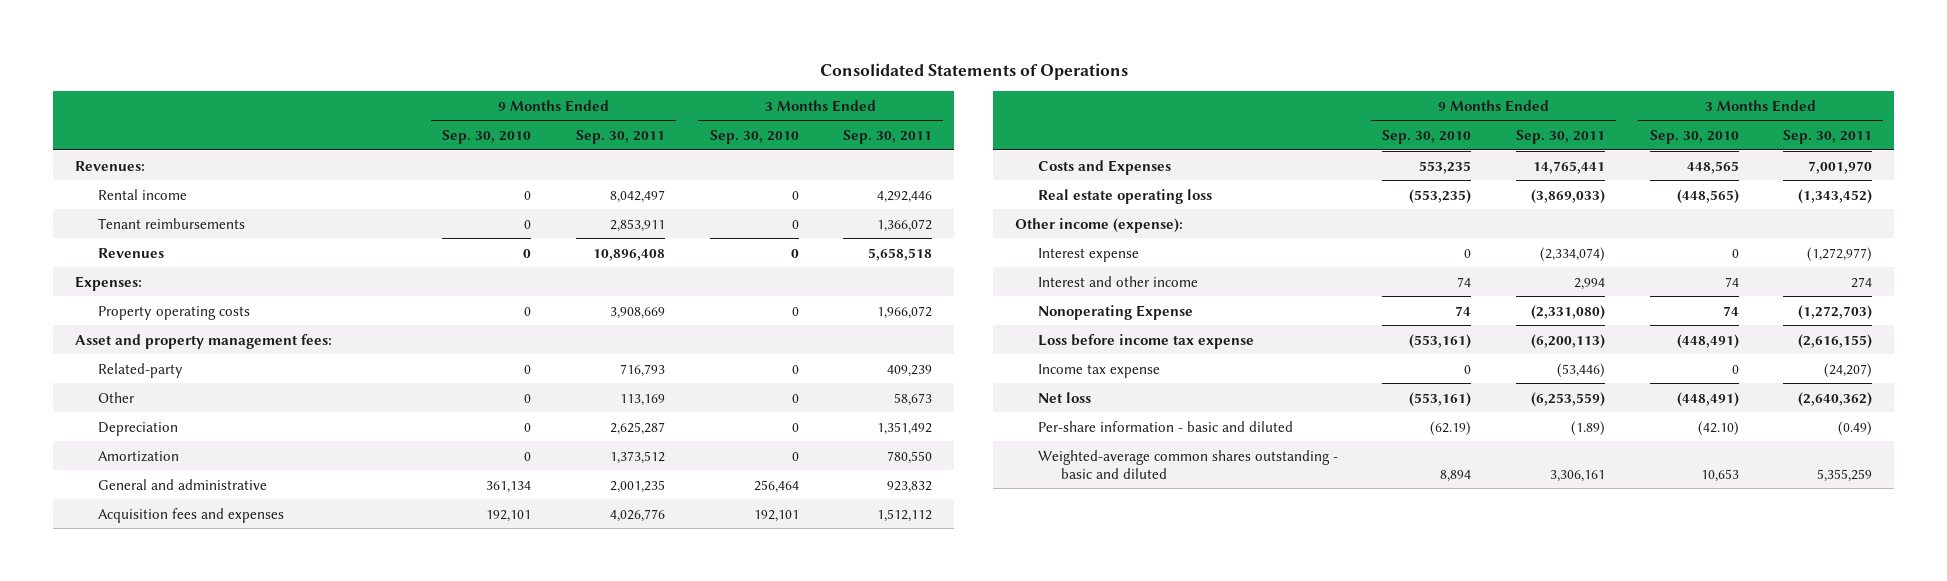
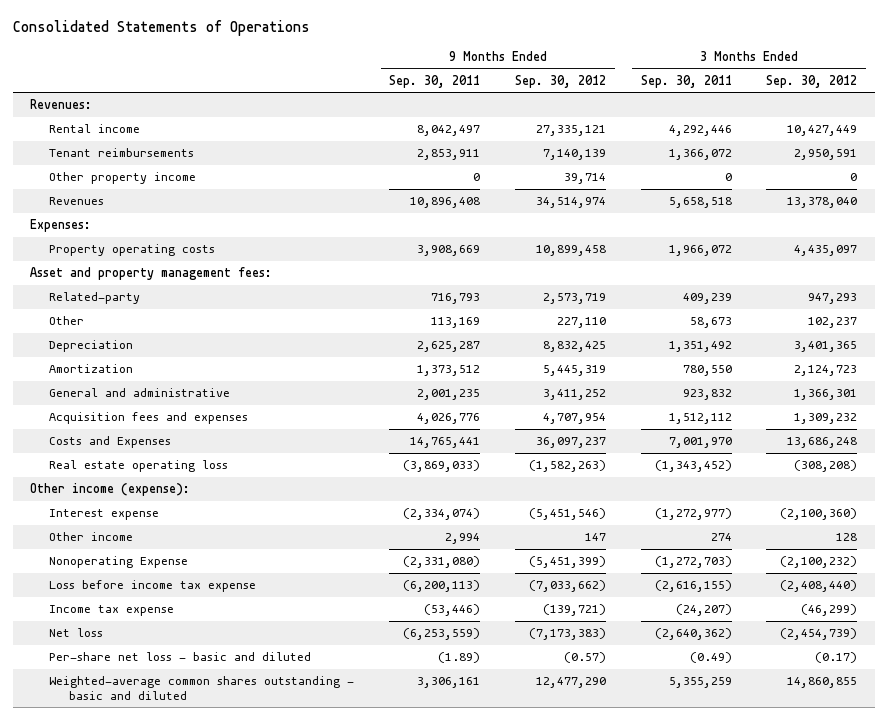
- | 9 Months Ended Sep. 30, 2010 | 9 Months Ended Sep. 30, 2011 | 3 Months Ended Sep. 30, 2010 | 3 Months Ended Sep. 30, 2011
+ | 9 Months Ended Sep. 30, 2011 | 9 Months Ended Sep. 30, 2012 | 3 Months Ended Sep. 30, 2011 | 3 Months Ended Sep. 30, 2012
+ Other property income | 0 | 39,714 | 0 | 0
- Interest and other income | 74 | 2,994 | 74 | 274
+ Other income | 2,994 | 147 | 274 | 128
- Per-share information - basic and diluted | (62.19) | (1.89) | (42.10) | (0.49)
+ Per-share net loss - basic and diluted | (1.89) | (0.57) | (0.49) | (0.17)

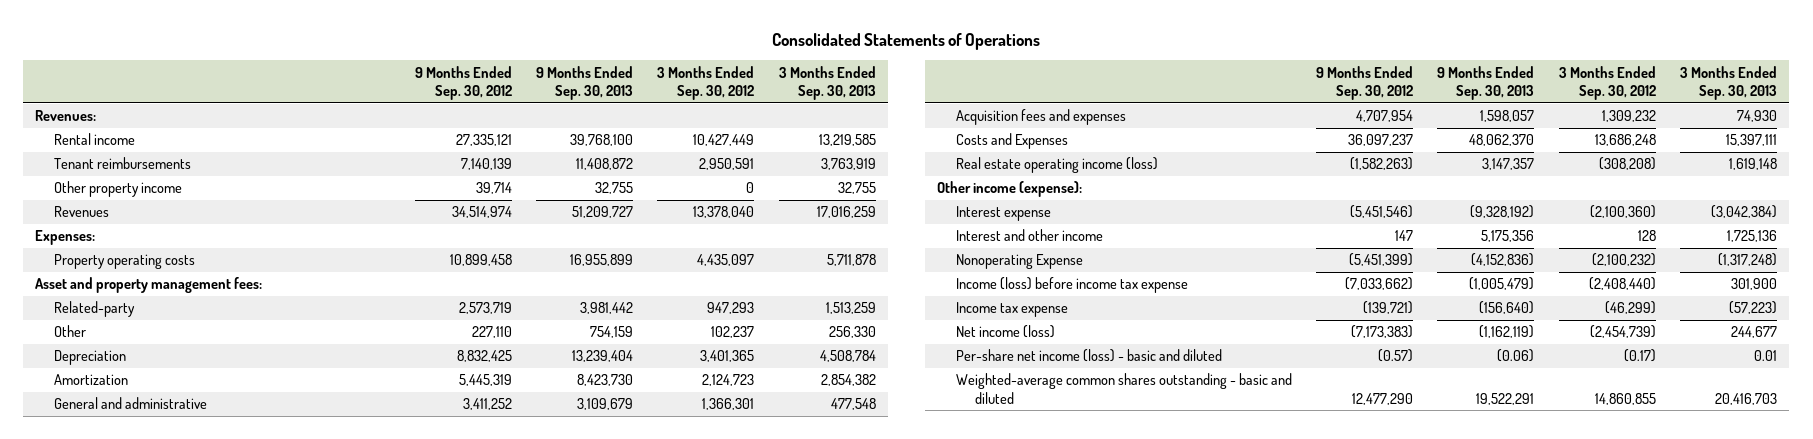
- | 9 Months Ended Sep. 30, 2011 | 9 Months Ended Sep. 30, 2012 | 3 Months Ended Sep. 30, 2011 | 3 Months Ended Sep. 30, 2012
+ | 9 Months Ended Sep. 30, 2012 | 9 Months Ended Sep. 30, 2013 | 3 Months Ended Sep. 30, 2012 | 3 Months Ended Sep. 30, 2013
- Real estate operating loss | (3,869,033) | (1,582,263) | (1,343,452) | (308,208)
+ Real estate operating income (loss) | (1,582,263) | 3,147,357 | (308,208) | 1,619,148
- Other income | 2,994 | 147 | 274 | 128
+ Interest and other income | 147 | 5,175,356 | 128 | 1,725,136
- Loss before income tax expense | (6,200,113) | (7,033,662) | (2,616,155) | (2,408,440)
+ Income (loss) before income tax expense | (7,033,662) | (1,005,479) | (2,408,440) | 301,900
- Net loss | (6,253,559) | (7,173,383) | (2,640,362) | (2,454,739)
- Per-share net loss - basic and diluted | (1.89) | (0.57) | (0.49) | (0.17)
+ Net income (loss) | (7,173,383) | (1,162,119) | (2,454,739) | 244,677
+ Per-share net income (loss) - basic and diluted | (0.57) | (0.06) | (0.17) | 0.01

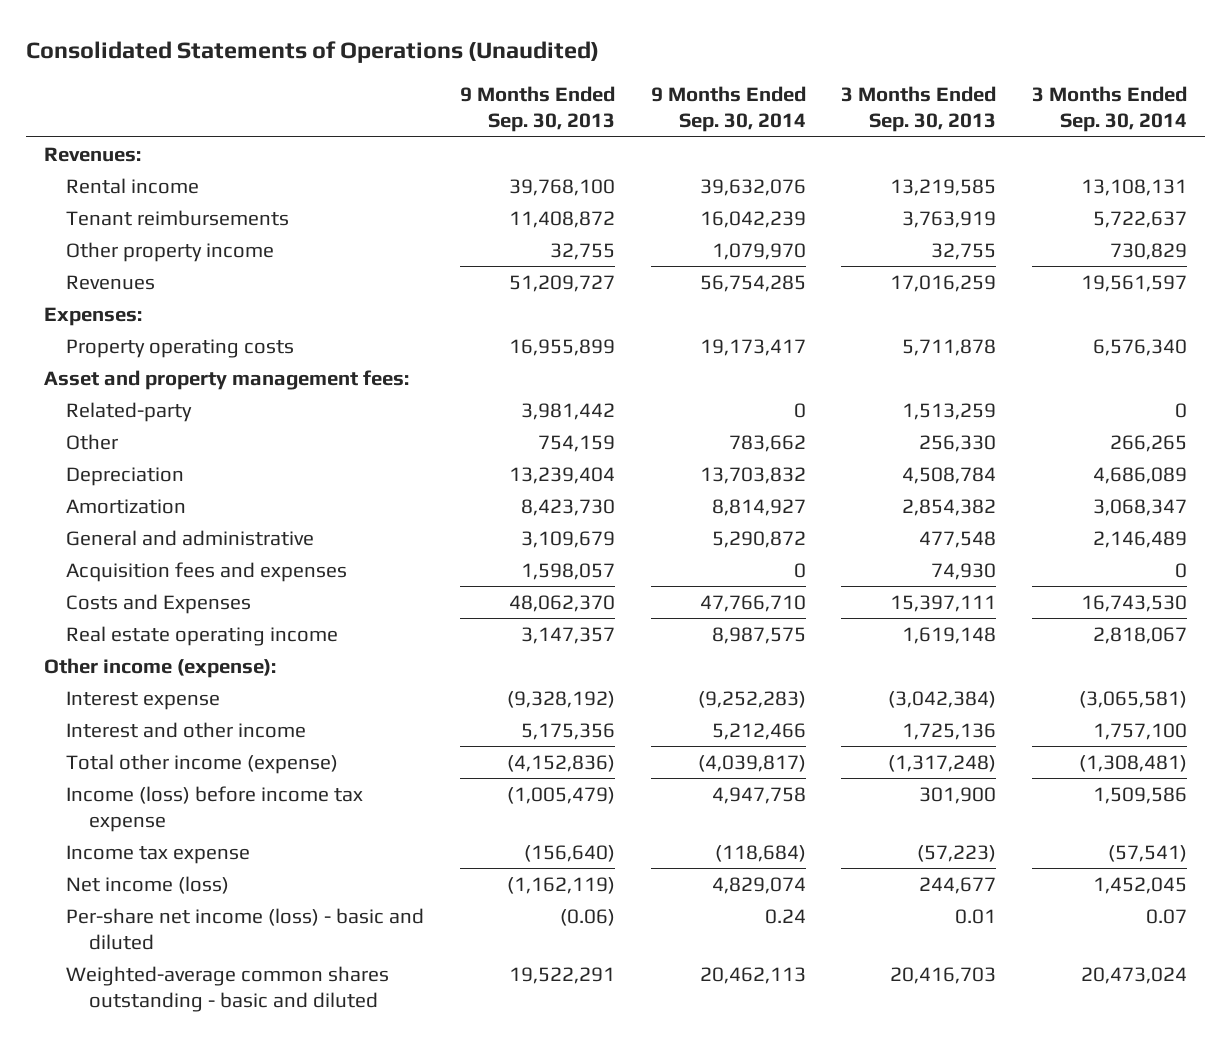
- Consolidated Statements of Operations
+ Consolidated Statements of Operations (Unaudited)
- | 9 Months Ended Sep. 30, 2012 | 9 Months Ended Sep. 30, 2013 | 3 Months Ended Sep. 30, 2012 | 3 Months Ended Sep. 30, 2013
+ | 9 Months Ended Sep. 30, 2013 | 9 Months Ended Sep. 30, 2014 | 3 Months Ended Sep. 30, 2013 | 3 Months Ended Sep. 30, 2014
- Real estate operating income (loss) | (1,582,263) | 3,147,357 | (308,208) | 1,619,148
+ Real estate operating income | 3,147,357 | 8,987,575 | 1,619,148 | 2,818,067
- Nonoperating Expense | (5,451,399) | (4,152,836) | (2,100,232) | (1,317,248)
+ Total other income (expense) | (4,152,836) | (4,039,817) | (1,317,248) | (1,308,481)

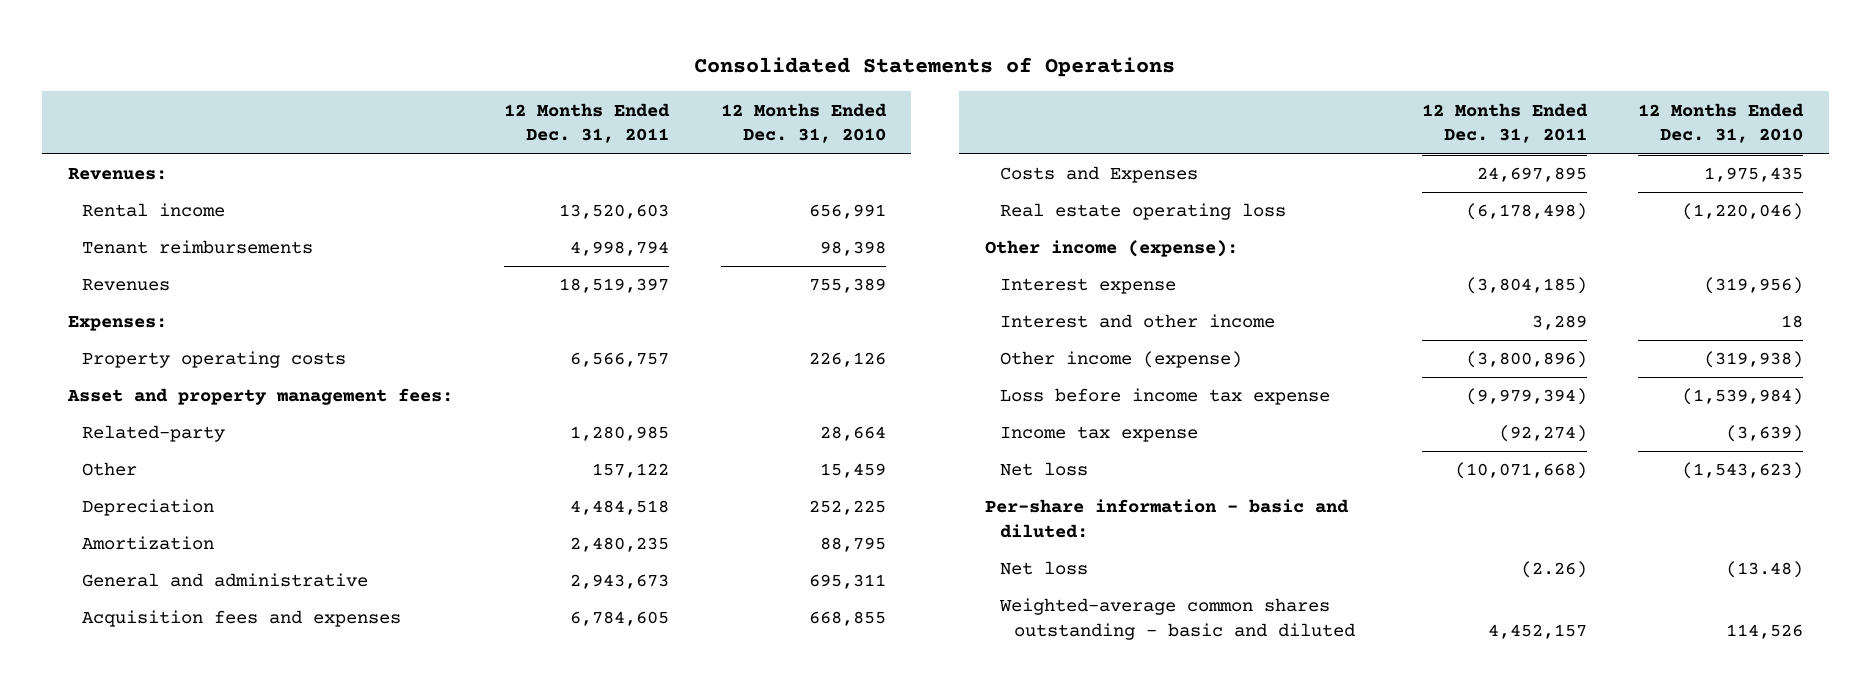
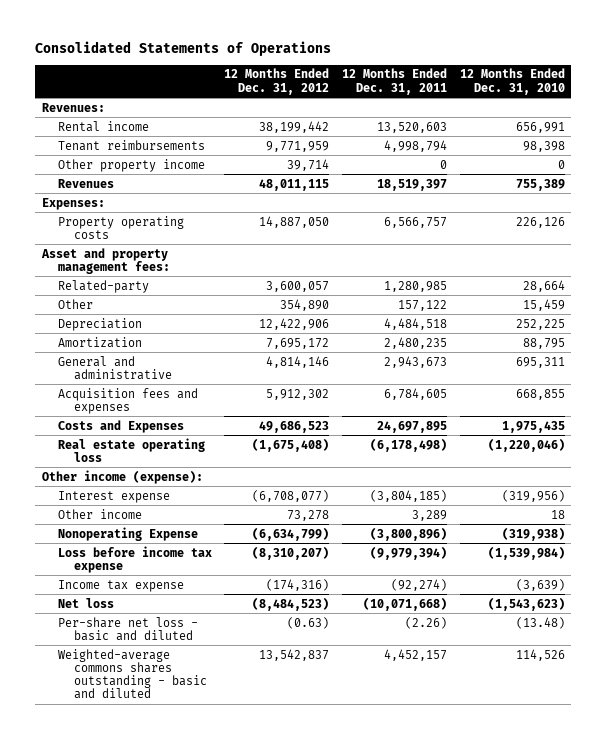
- | 12 Months Ended Dec. 31, 2011 | 12 Months Ended Dec. 31, 2010
+ | 12 Months Ended Dec. 31, 2012 | 12 Months Ended Dec. 31, 2011 | 12 Months Ended Dec. 31, 2010
+ Other property income | 39,714 | 0 | 0
- Interest and other income | 3,289 | 18
- Other income (expense) | (3,800,896) | (319,938)
+ Other income | 73,278 | 3,289 | 18
+ Nonoperating Expense | (6,634,799) | (3,800,896) | (319,938)
- Per-share information - basic and diluted:
- Net loss | (2.26) | (13.48)
- Weighted-average common shares outstanding - basic and diluted | 4,452,157 | 114,526
+ Per-share net loss - basic and diluted | (0.63) | (2.26) | (13.48)
+ Weighted-average commons shares outstanding - basic and diluted | 13,542,837 | 4,452,157 | 114,526

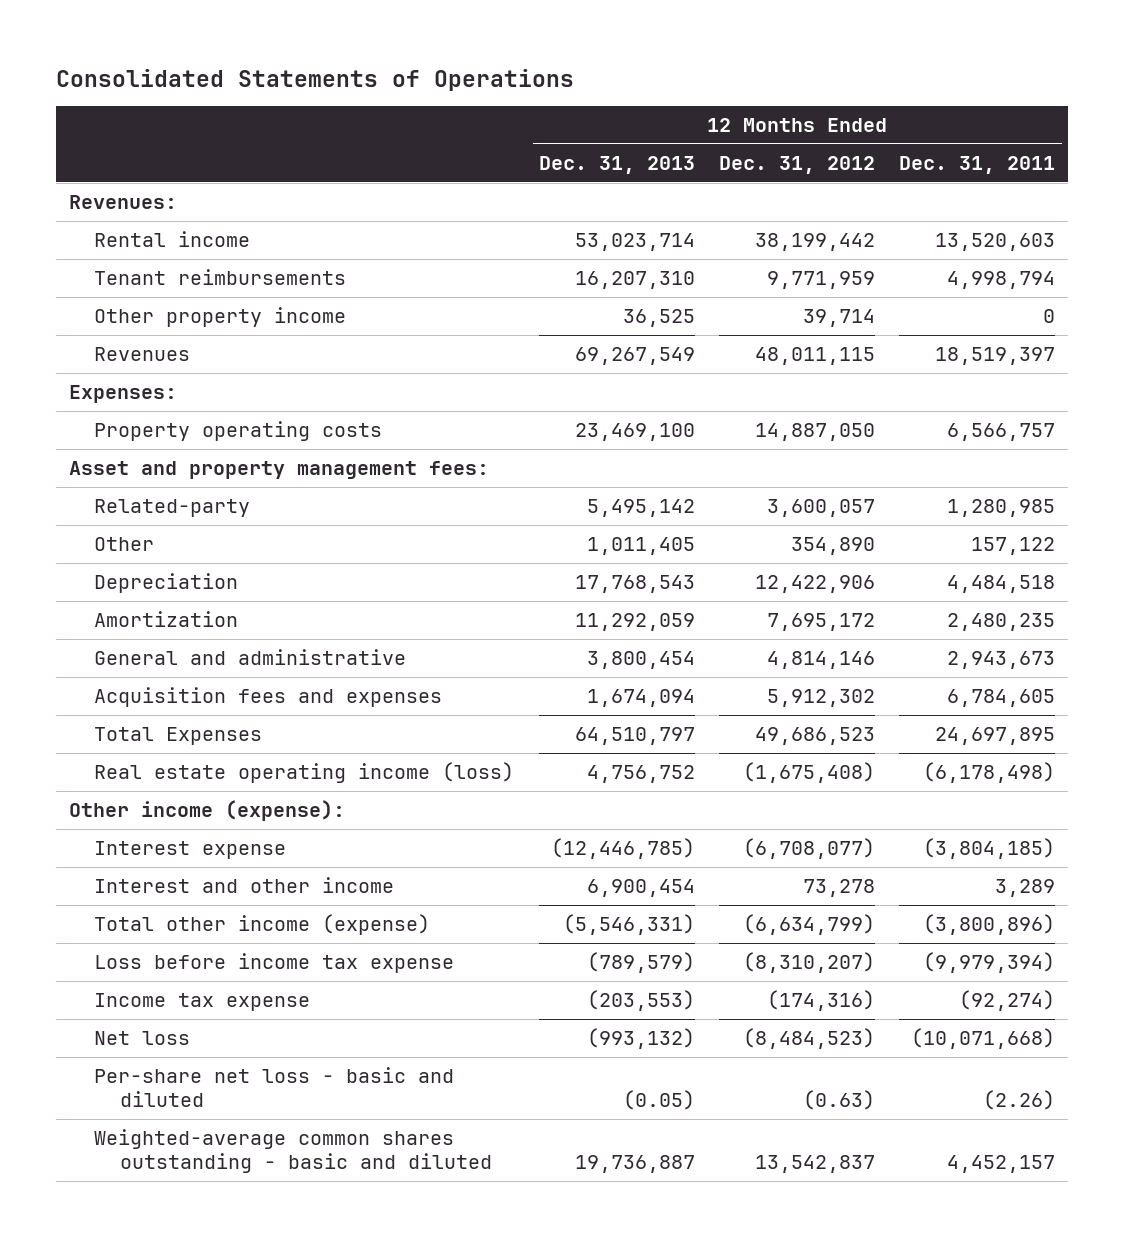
- | 12 Months Ended Dec. 31, 2012 | 12 Months Ended Dec. 31, 2011 | 12 Months Ended Dec. 31, 2010
+ | 12 Months Ended Dec. 31, 2013 | 12 Months Ended Dec. 31, 2012 | 12 Months Ended Dec. 31, 2011
- Costs and Expenses | 49,686,523 | 24,697,895 | 1,975,435
- Real estate operating loss | (1,675,408) | (6,178,498) | (1,220,046)
+ Total Expenses | 64,510,797 | 49,686,523 | 24,697,895
+ Real estate operating income (loss) | 4,756,752 | (1,675,408) | (6,178,498)
- Other income | 73,278 | 3,289 | 18
- Nonoperating Expense | (6,634,799) | (3,800,896) | (319,938)
+ Interest and other income | 6,900,454 | 73,278 | 3,289
+ Total other income (expense) | (5,546,331) | (6,634,799) | (3,800,896)
- Weighted-average commons shares outstanding - basic and diluted | 13,542,837 | 4,452,157 | 114,526
+ Weighted-average common shares outstanding - basic and diluted | 19,736,887 | 13,542,837 | 4,452,157

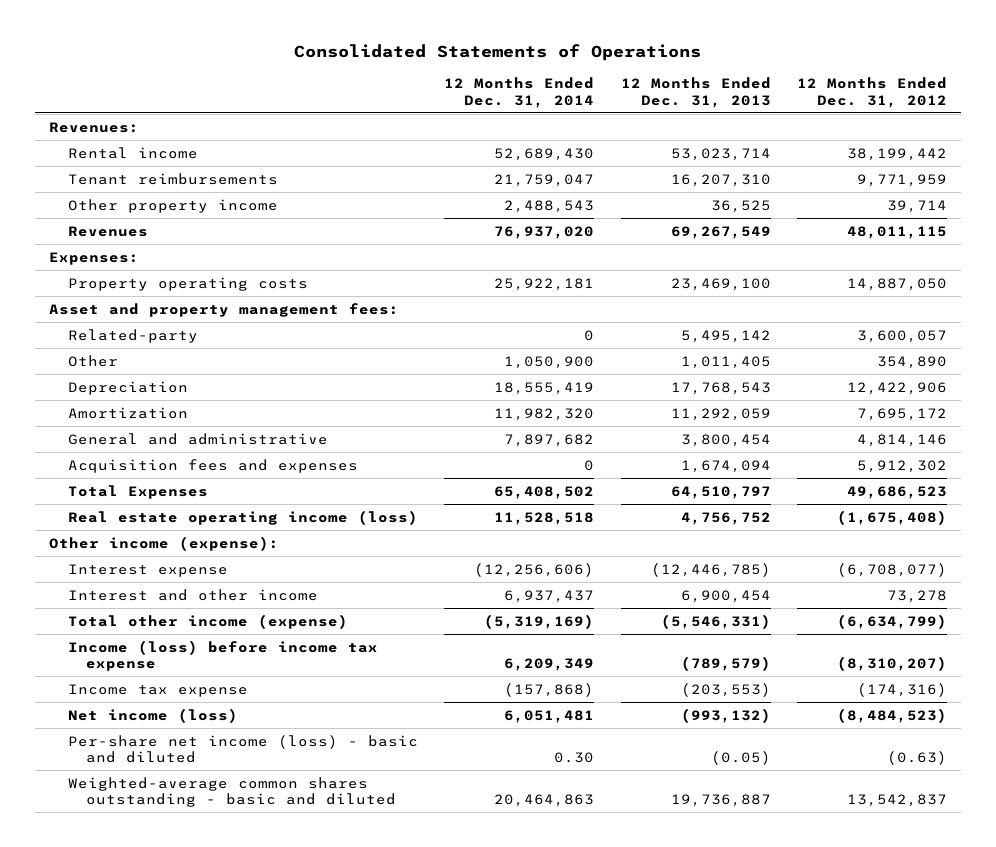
- | 12 Months Ended Dec. 31, 2013 | 12 Months Ended Dec. 31, 2012 | 12 Months Ended Dec. 31, 2011
+ | 12 Months Ended Dec. 31, 2014 | 12 Months Ended Dec. 31, 2013 | 12 Months Ended Dec. 31, 2012
- Loss before income tax expense | (789,579) | (8,310,207) | (9,979,394)
+ Income (loss) before income tax expense | 6,209,349 | (789,579) | (8,310,207)
- Net loss | (993,132) | (8,484,523) | (10,071,668)
- Per-share net loss - basic and diluted | (0.05) | (0.63) | (2.26)
+ Net income (loss) | 6,051,481 | (993,132) | (8,484,523)
+ Per-share net income (loss) - basic and diluted | 0.30 | (0.05) | (0.63)

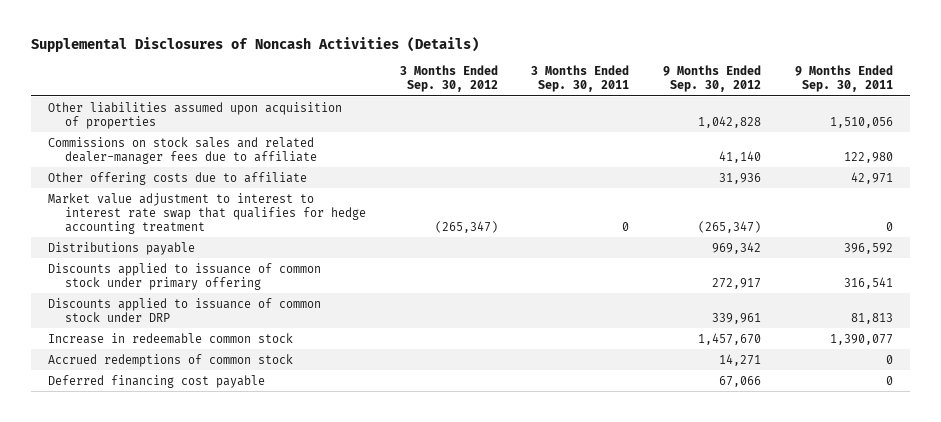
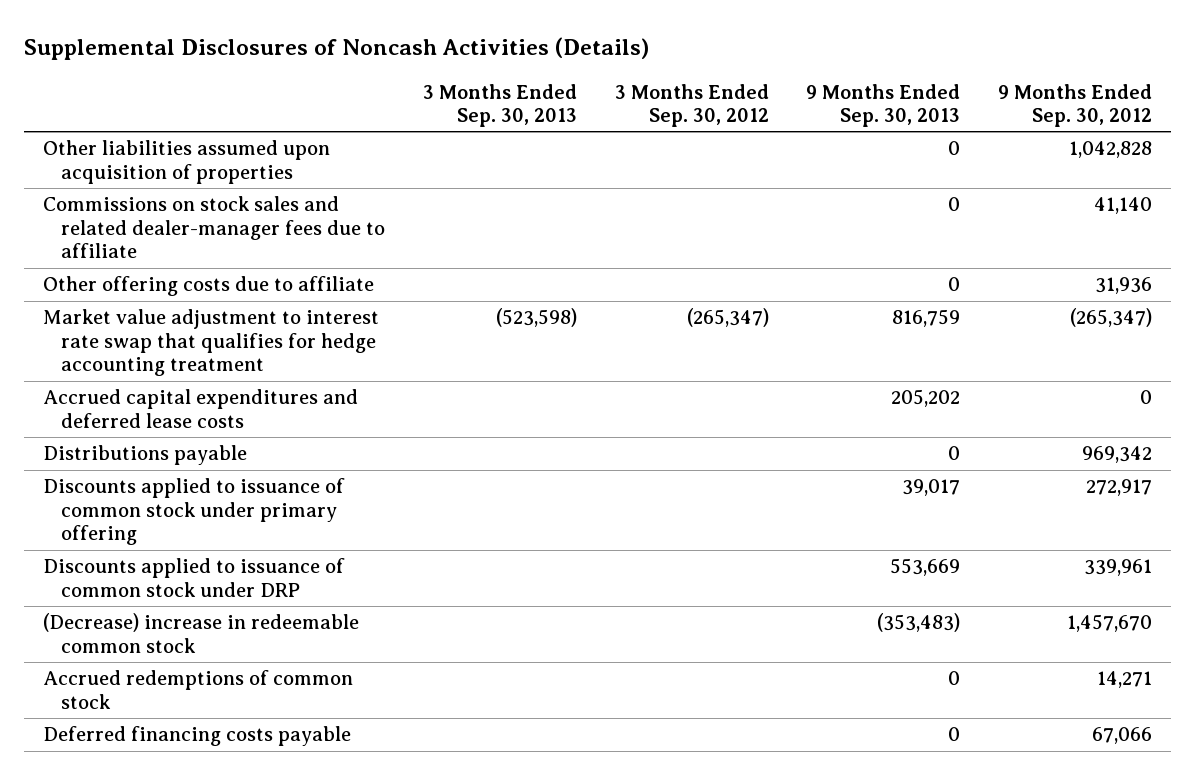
- | 3 Months Ended Sep. 30, 2012 | 3 Months Ended Sep. 30, 2011 | 9 Months Ended Sep. 30, 2012 | 9 Months Ended Sep. 30, 2011
+ | 3 Months Ended Sep. 30, 2013 | 3 Months Ended Sep. 30, 2012 | 9 Months Ended Sep. 30, 2013 | 9 Months Ended Sep. 30, 2012
- Market value adjustment to interest to interest rate swap that qualifies for hedge accounting treatment | (265,347) | 0 | (265,347) | 0
+ Market value adjustment to interest rate swap that qualifies for hedge accounting treatment | (523,598) | (265,347) | 816,759 | (265,347)
+ Accrued capital expenditures and deferred lease costs | | | 205,202 | 0
- Increase in redeemable common stock | | | 1,457,670 | 1,390,077
+ (Decrease) increase in redeemable common stock | | | (353,483) | 1,457,670
- Deferred financing cost payable | | | 67,066 | 0
+ Deferred financing costs payable | | | 0 | 67,066

